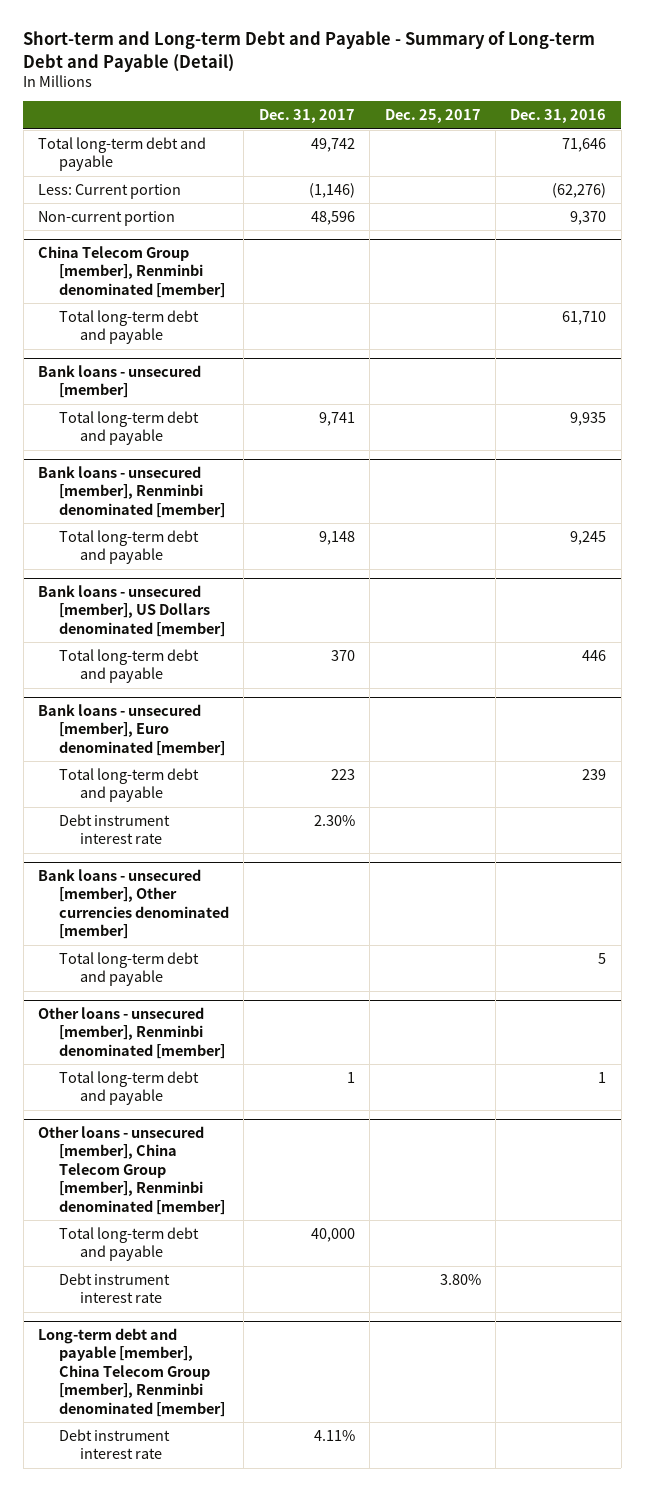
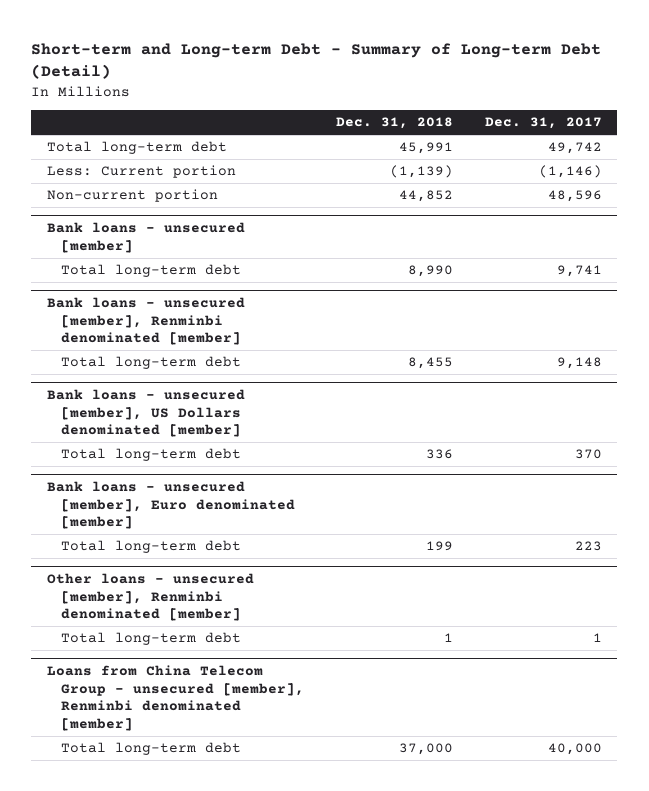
- Short-term and Long-term Debt and Payable - Summary of Long-term Debt and Payable (Detail)
+ Short-term and Long-term Debt - Summary of Long-term Debt (Detail)
- | Dec. 31, 2017 | Dec. 25, 2017 | Dec. 31, 2016
+ | Dec. 31, 2018 | Dec. 31, 2017
- Total long-term debt and payable | 49,742 | | 71,646
+ Total long-term debt | 45,991 | 49,742
- China Telecom Group [member], Renminbi denominated [member]
- Total long-term debt and payable | | | 61,710
@ Bank loans - unsecured [member]
- Total long-term debt and payable | 9,741 | | 9,935
+ Total long-term debt | 8,990 | 9,741
@ Bank loans - unsecured [member], Renminbi denominated [member]
- Total long-term debt and payable | 9,148 | | 9,245
+ Total long-term debt | 8,455 | 9,148
@ Bank loans - unsecured [member], US Dollars denominated [member]
- Total long-term debt and payable | 370 | | 446
+ Total long-term debt | 336 | 370
@ Bank loans - unsecured [member], Euro denominated [member]
- Total long-term debt and payable | 223 | | 239
- Debt instrument interest rate | 2.30% | |
- Bank loans - unsecured [member], Other currencies denominated [member]
- Total long-term debt and payable | | | 5
@ Bank loans - unsecured [member], Euro denominated [member]
+ Total long-term debt | 199 | 223
@ Other loans - unsecured [member], Renminbi denominated [member]
- Total long-term debt and payable | 1 | | 1
- Other loans - unsecured [member], China Telecom Group [member], Renminbi denominated [member]
- Total long-term debt and payable | 40,000 | |
- Debt instrument interest rate | | 3.80% |
- Long-term debt and payable [member], China Telecom Group [member], Renminbi denominated [member]
- Debt instrument interest rate | 4.11% | |
@ Other loans - unsecured [member], Renminbi denominated [member]
+ Total long-term debt | 1 | 1
+ Loans from China Telecom Group - unsecured [member], Renminbi denominated [member]
+ Total long-term debt | 37,000 | 40,000

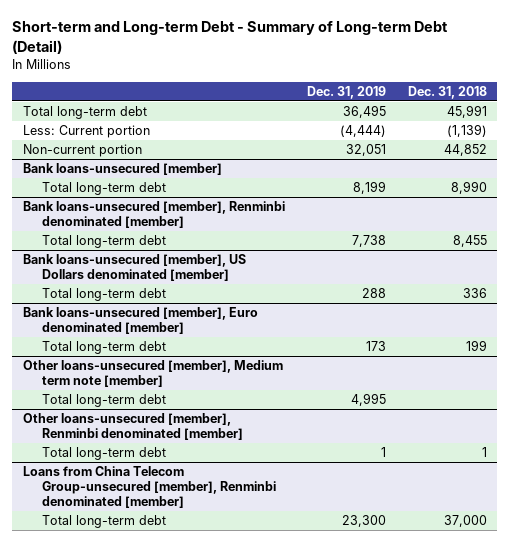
- | Dec. 31, 2018 | Dec. 31, 2017
+ | Dec. 31, 2019 | Dec. 31, 2018
- Bank loans - unsecured [member]
+ Bank loans-unsecured [member]
- Bank loans - unsecured [member], Renminbi denominated [member]
+ Bank loans-unsecured [member], Renminbi denominated [member]
- Bank loans - unsecured [member], US Dollars denominated [member]
+ Bank loans-unsecured [member], US Dollars denominated [member]
- Bank loans - unsecured [member], Euro denominated [member]
+ Bank loans-unsecured [member], Euro denominated [member]
- Other loans - unsecured [member], Renminbi denominated [member]
+ Other loans-unsecured [member], Medium term note [member]
+ Total long-term debt | 4,995 |
+ Other loans-unsecured [member], Renminbi denominated [member]
- Loans from China Telecom Group - unsecured [member], Renminbi denominated [member]
+ Loans from China Telecom Group-unsecured [member], Renminbi denominated [member]

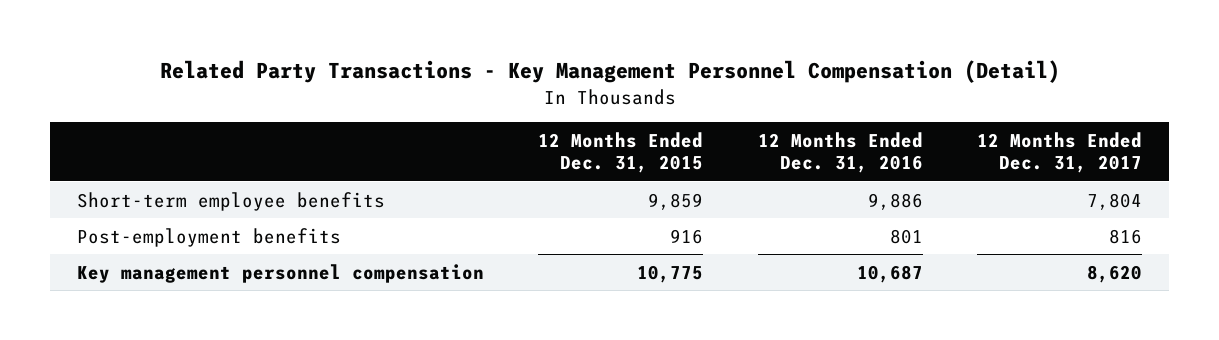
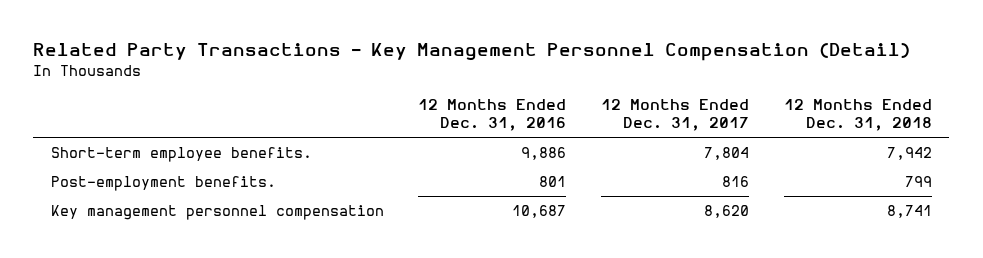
- | 12 Months Ended Dec. 31, 2015 | 12 Months Ended Dec. 31, 2016 | 12 Months Ended Dec. 31, 2017
+ | 12 Months Ended Dec. 31, 2016 | 12 Months Ended Dec. 31, 2017 | 12 Months Ended Dec. 31, 2018
- Short-term employee benefits | 9,859 | 9,886 | 7,804
- Post-employment benefits | 916 | 801 | 816
+ Short-term employee benefits. | 9,886 | 7,804 | 7,942
+ Post-employment benefits. | 801 | 816 | 799

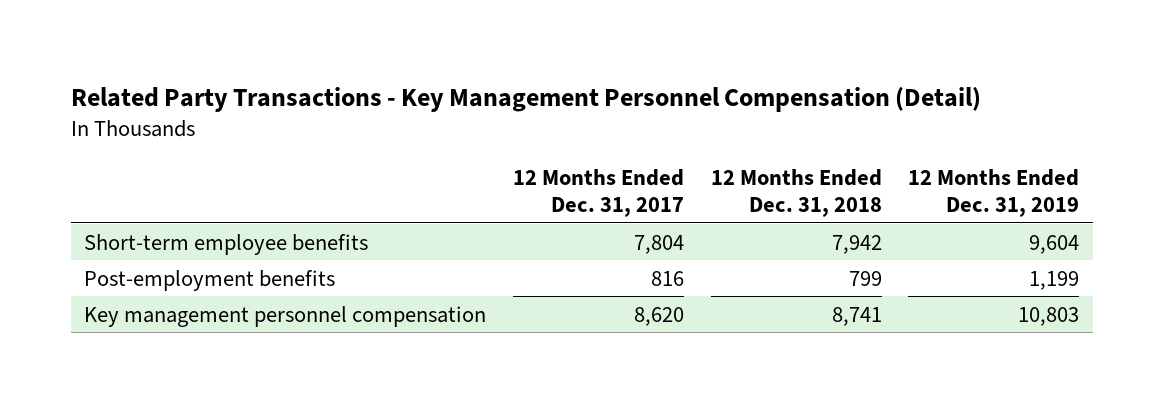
- | 12 Months Ended Dec. 31, 2016 | 12 Months Ended Dec. 31, 2017 | 12 Months Ended Dec. 31, 2018
+ | 12 Months Ended Dec. 31, 2017 | 12 Months Ended Dec. 31, 2018 | 12 Months Ended Dec. 31, 2019
- Short-term employee benefits. | 9,886 | 7,804 | 7,942
- Post-employment benefits. | 801 | 816 | 799
+ Short-term employee benefits | 7,804 | 7,942 | 9,604
+ Post-employment benefits | 816 | 799 | 1,199

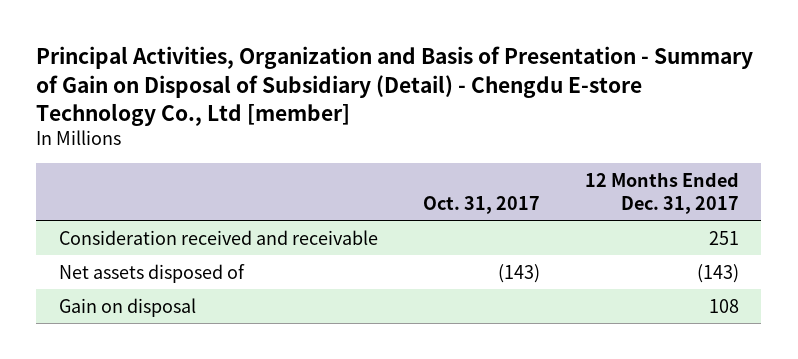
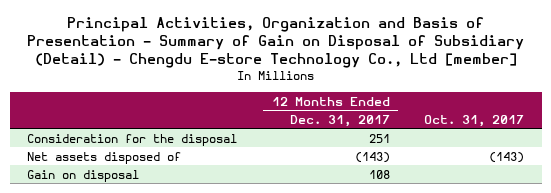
- | Oct. 31, 2017 | 12 Months Ended Dec. 31, 2017
+ | 12 Months Ended Dec. 31, 2017 | Oct. 31, 2017
- Consideration received and receivable | | 251
+ Consideration for the disposal | 251 |

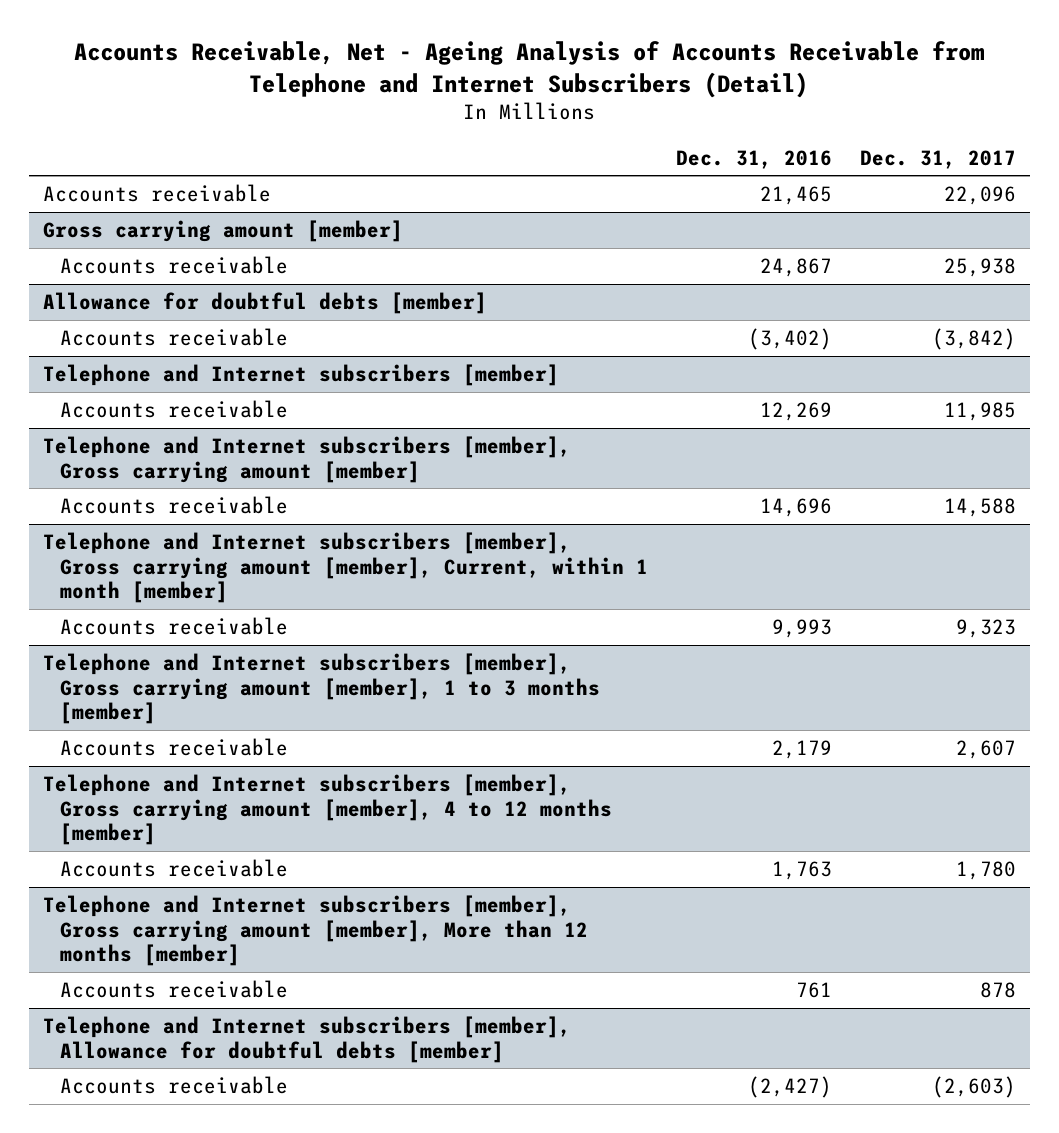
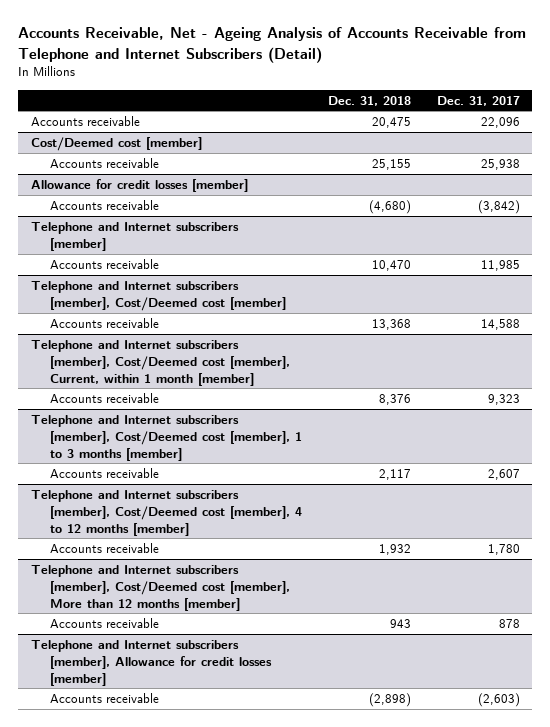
- | Dec. 31, 2016 | Dec. 31, 2017
+ | Dec. 31, 2018 | Dec. 31, 2017
- Gross carrying amount [member]
+ Cost/Deemed cost [member]
- Allowance for doubtful debts [member]
+ Allowance for credit losses [member]
- Telephone and Internet subscribers [member], Gross carrying amount [member]
+ Telephone and Internet subscribers [member], Cost/Deemed cost [member]
- Telephone and Internet subscribers [member], Gross carrying amount [member], Current, within 1 month [member]
+ Telephone and Internet subscribers [member], Cost/Deemed cost [member], Current, within 1 month [member]
- Telephone and Internet subscribers [member], Gross carrying amount [member], 1 to 3 months [member]
+ Telephone and Internet subscribers [member], Cost/Deemed cost [member], 1 to 3 months [member]
- Telephone and Internet subscribers [member], Gross carrying amount [member], 4 to 12 months [member]
+ Telephone and Internet subscribers [member], Cost/Deemed cost [member], 4 to 12 months [member]
- Telephone and Internet subscribers [member], Gross carrying amount [member], More than 12 months [member]
+ Telephone and Internet subscribers [member], Cost/Deemed cost [member], More than 12 months [member]
- Telephone and Internet subscribers [member], Allowance for doubtful debts [member]
+ Telephone and Internet subscribers [member], Allowance for credit losses [member]

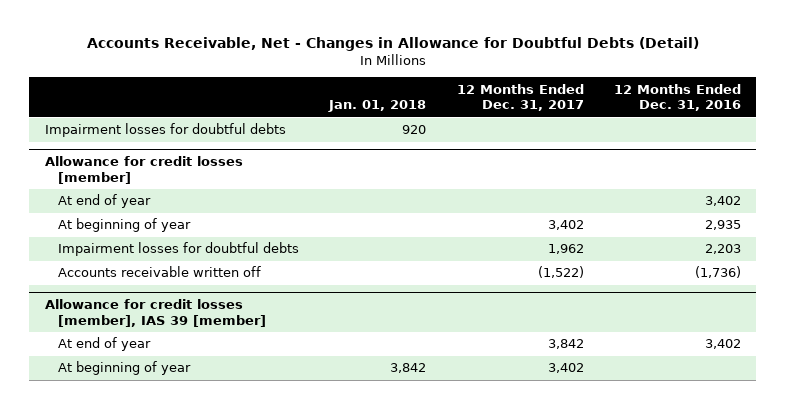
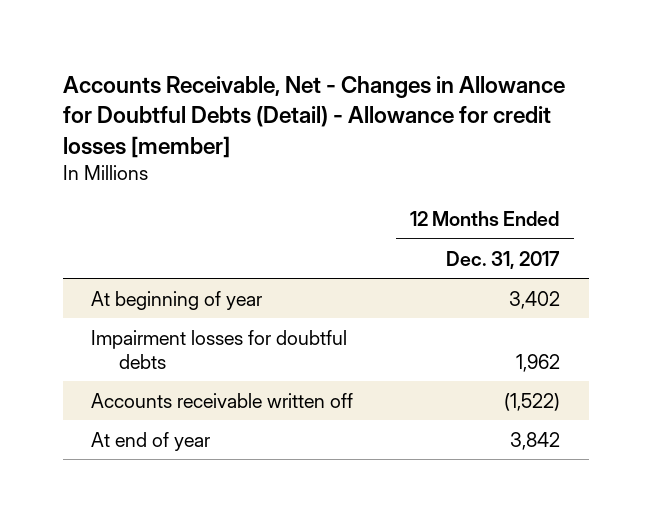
- Accounts Receivable, Net - Changes in Allowance for Doubtful Debts (Detail)
+ Accounts Receivable, Net - Changes in Allowance for Doubtful Debts (Detail) - Allowance for credit losses [member]
- | Jan. 01, 2018 | 12 Months Ended Dec. 31, 2017 | 12 Months Ended Dec. 31, 2016
+ | 12 Months Ended Dec. 31, 2017
- Impairment losses for doubtful debts | 920 | |
- Allowance for credit losses [member]
- At end of year | | | 3,402
- Allowance for credit losses [member], IAS 39 [member]
- At beginning of year | 3,842 | 3,402 |

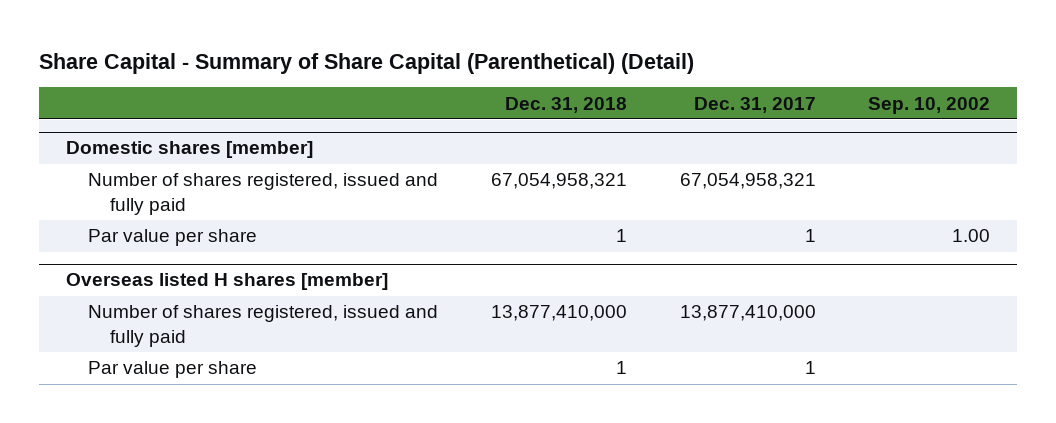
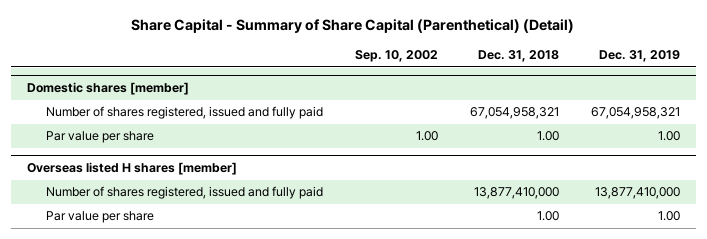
- | Dec. 31, 2018 | Dec. 31, 2017 | Sep. 10, 2002
+ | Sep. 10, 2002 | Dec. 31, 2018 | Dec. 31, 2019
@ Domestic shares [member]
- Par value per share | 1 | 1 | 1.00
+ Par value per share | 1.00 | 1.00 | 1.00
@ Overseas listed H shares [member]
- Par value per share | 1 | 1 |
+ Par value per share | | 1.00 | 1.00

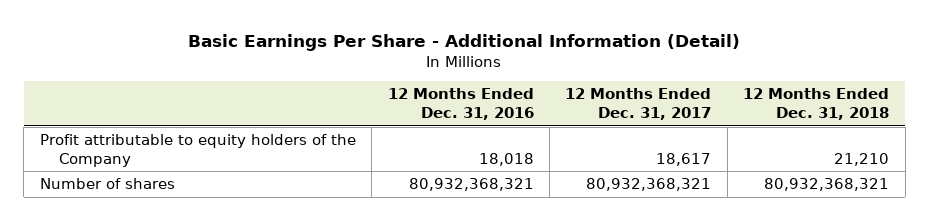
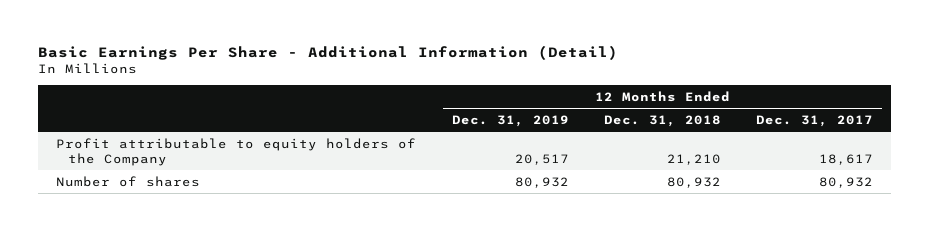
- | 12 Months Ended Dec. 31, 2016 | 12 Months Ended Dec. 31, 2017 | 12 Months Ended Dec. 31, 2018
+ | 12 Months Ended Dec. 31, 2019 | 12 Months Ended Dec. 31, 2018 | 12 Months Ended Dec. 31, 2017
- Number of shares | 80,932,368,321 | 80,932,368,321 | 80,932,368,321
+ Number of shares | 80,932 | 80,932 | 80,932

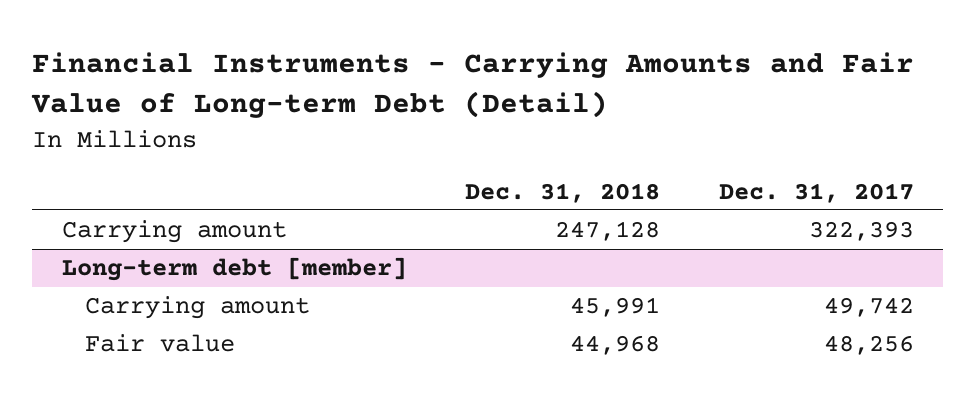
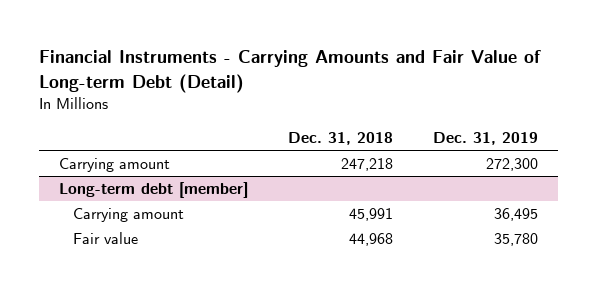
- | Dec. 31, 2018 | Dec. 31, 2017
+ | Dec. 31, 2018 | Dec. 31, 2019
- Carrying amount | 247,128 | 322,393
+ Carrying amount | 247,218 | 272,300

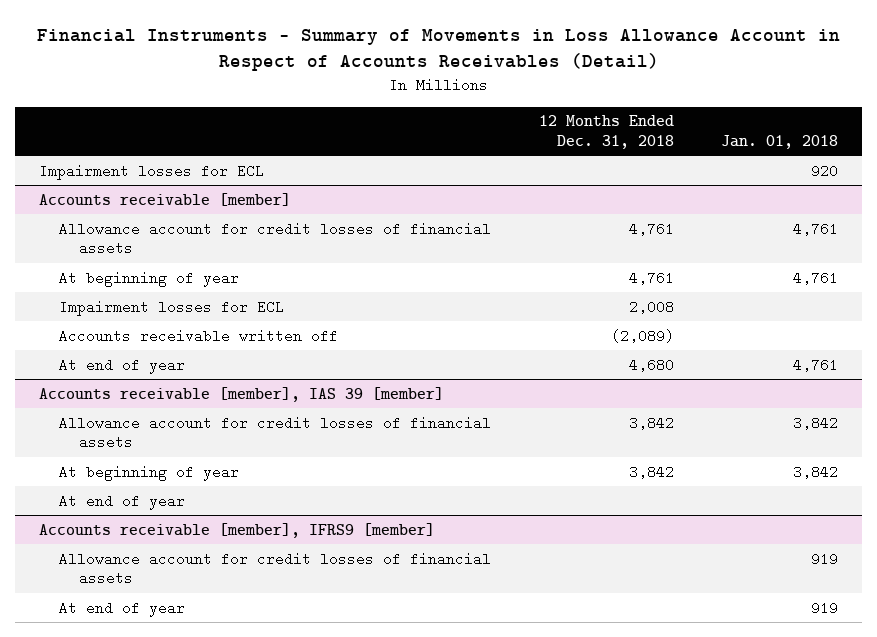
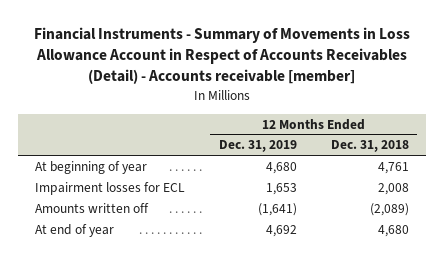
- Financial Instruments - Summary of Movements in Loss Allowance Account in Respect of Accounts Receivables (Detail)
+ Financial Instruments - Summary of Movements in Loss Allowance Account in Respect of Accounts Receivables (Detail) - Accounts receivable [member]
- | 12 Months Ended Dec. 31, 2018 | Jan. 01, 2018
+ | 12 Months Ended Dec. 31, 2019 | 12 Months Ended Dec. 31, 2018
- Impairment losses for ECL | | 920
- Accounts receivable [member]
- Allowance account for credit losses of financial assets | 4,761 | 4,761
- Accounts receivable written off | (2,089) |
+ Amounts written off | (1,641) | (2,089)
- Accounts receivable [member], IAS 39 [member]
- Allowance account for credit losses of financial assets | 3,842 | 3,842
- At beginning of year | 3,842 | 3,842
- At end of year
- Accounts receivable [member], IFRS9 [member]
- Allowance account for credit losses of financial assets | | 919
- At end of year | | 919

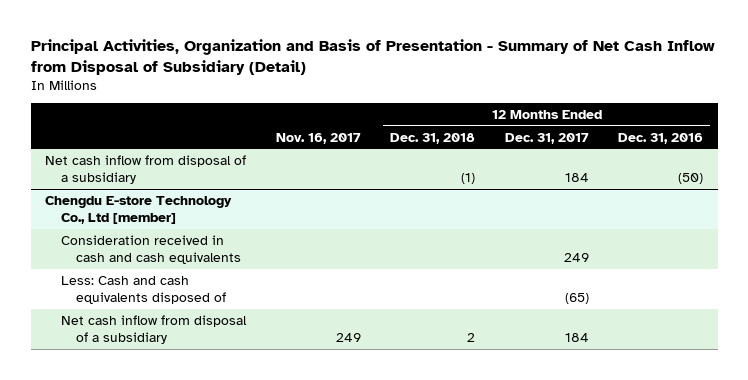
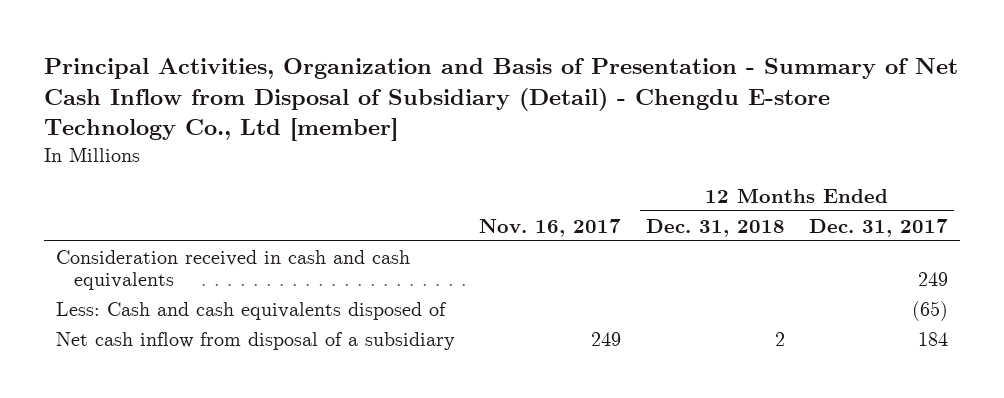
- Principal Activities, Organization and Basis of Presentation - Summary of Net Cash Inflow from Disposal of Subsidiary (Detail)
+ Principal Activities, Organization and Basis of Presentation - Summary of Net Cash Inflow from Disposal of Subsidiary (Detail) - Chengdu E-store Technology Co., Ltd [member]
- | Nov. 16, 2017 | 12 Months Ended Dec. 31, 2018 | 12 Months Ended Dec. 31, 2017 | 12 Months Ended Dec. 31, 2016
+ | Nov. 16, 2017 | 12 Months Ended Dec. 31, 2018 | 12 Months Ended Dec. 31, 2017
- Net cash inflow from disposal of a subsidiary | | (1) | 184 | (50)
- Chengdu E-store Technology Co., Ltd [member]

